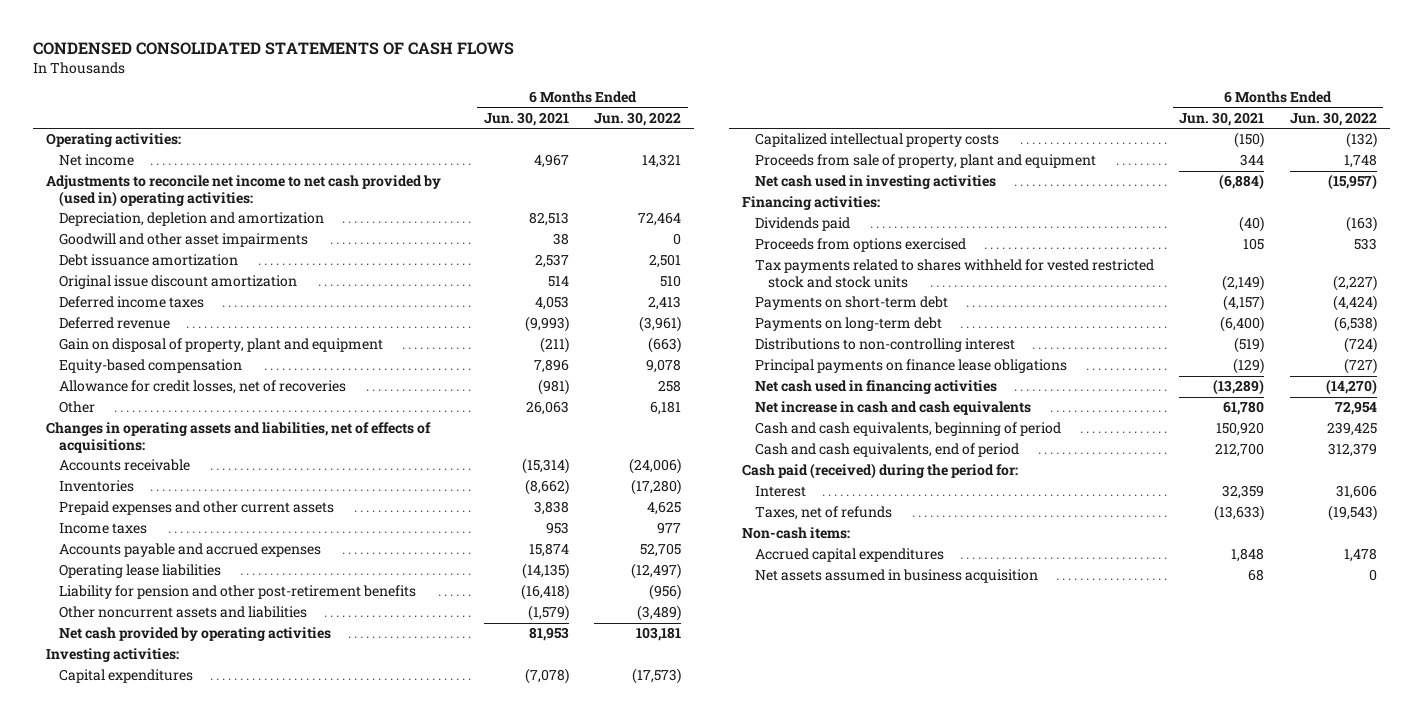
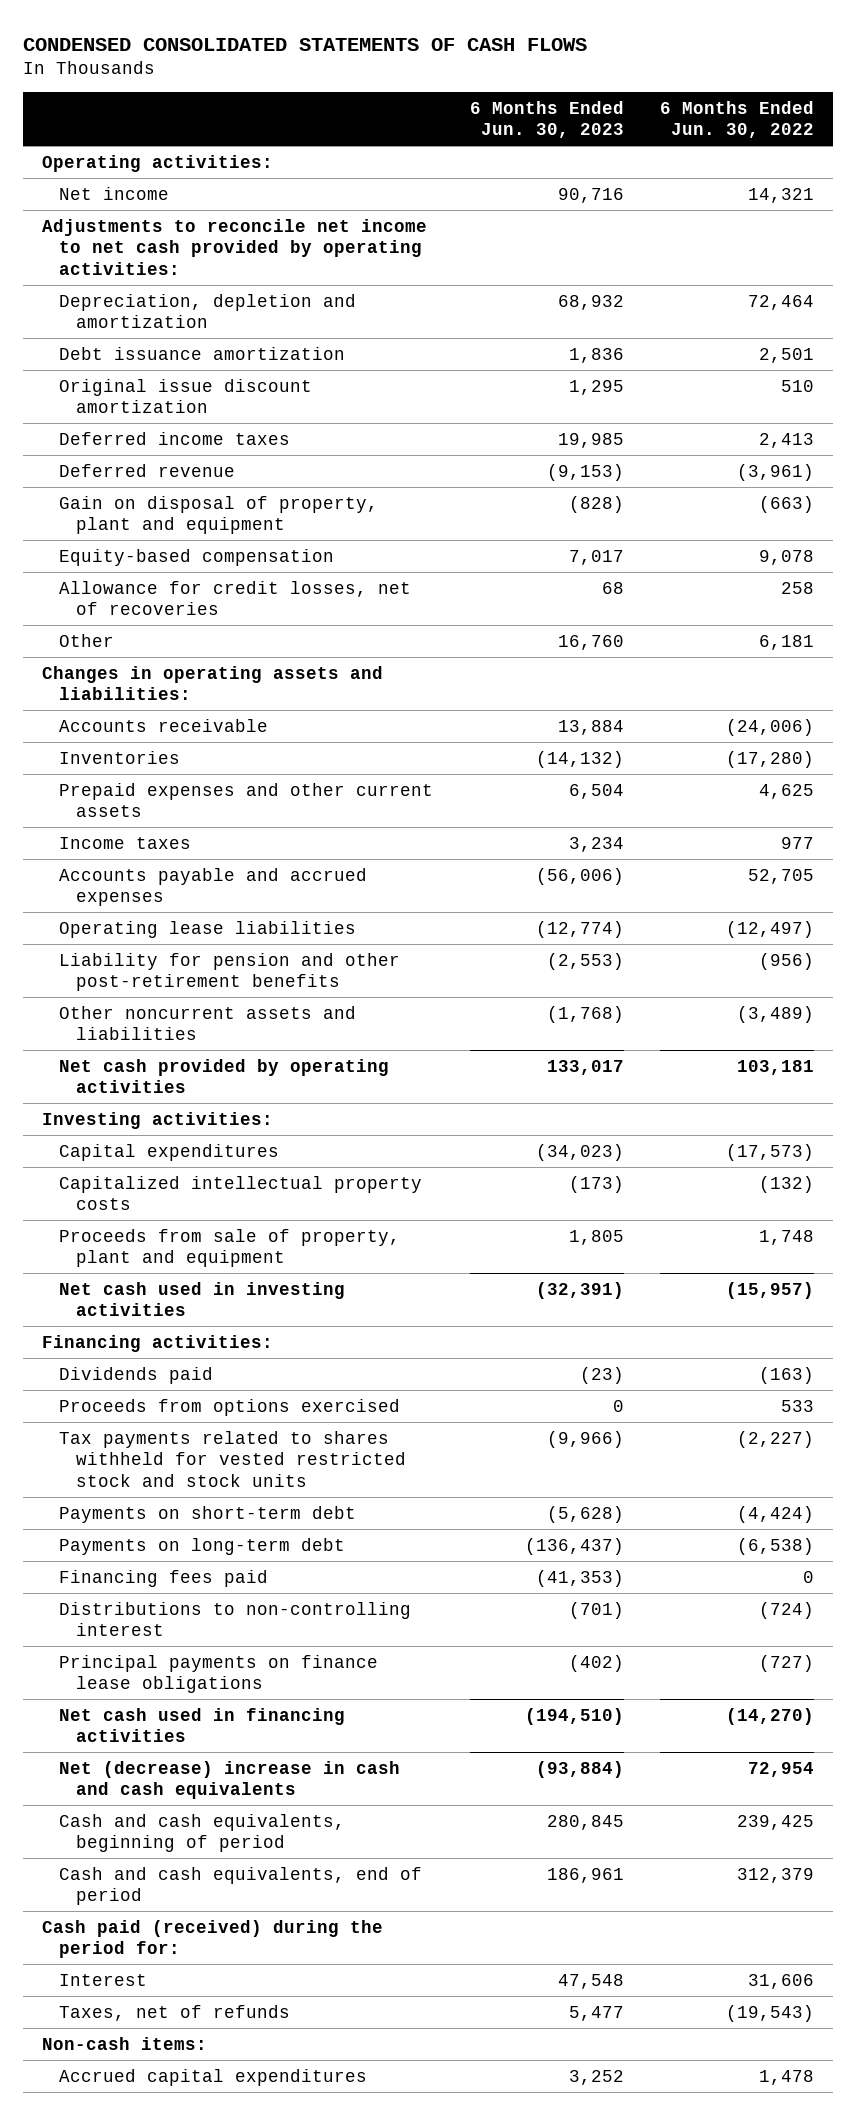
- | 6 Months Ended Jun. 30, 2021 | 6 Months Ended Jun. 30, 2022
+ | 6 Months Ended Jun. 30, 2023 | 6 Months Ended Jun. 30, 2022
- Adjustments to reconcile net income to net cash provided by (used in) operating activities:
+ Adjustments to reconcile net income to net cash provided by operating activities:
- Goodwill and other asset impairments | 38 | 0
- Changes in operating assets and liabilities, net of effects of acquisitions:
+ Changes in operating assets and liabilities:
+ Financing fees paid | (41,353) | 0
- Net increase in cash and cash equivalents | 61,780 | 72,954
+ Net (decrease) increase in cash and cash equivalents | (93,884) | 72,954
- Net assets assumed in business acquisition | 68 | 0

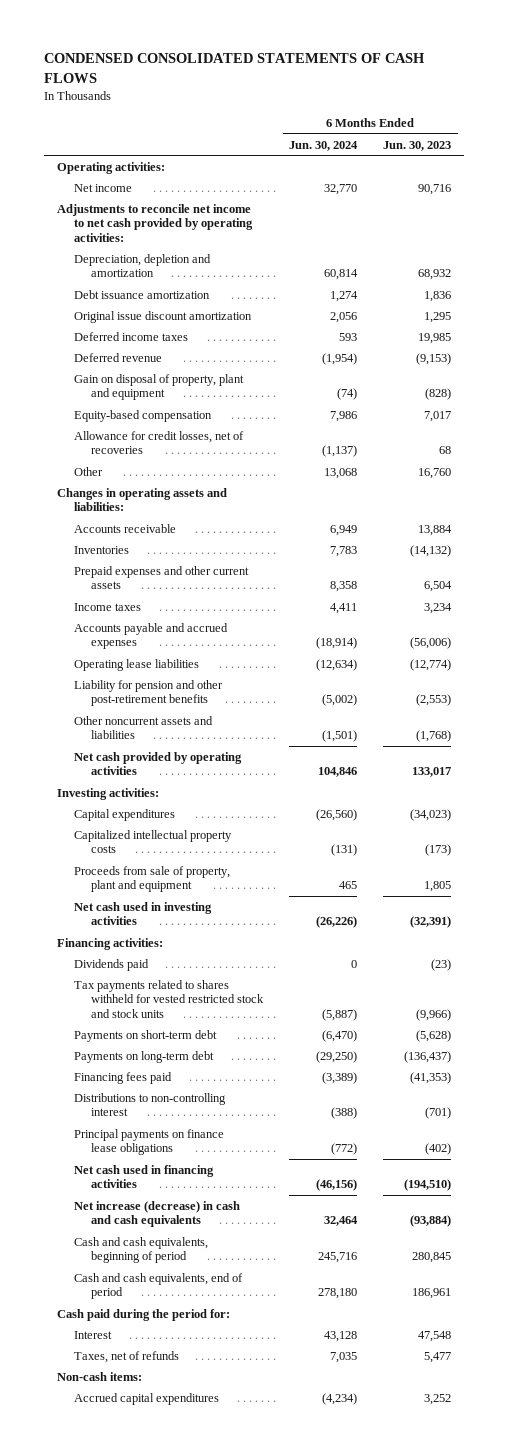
- | 6 Months Ended Jun. 30, 2023 | 6 Months Ended Jun. 30, 2022
+ | 6 Months Ended Jun. 30, 2024 | 6 Months Ended Jun. 30, 2023
- Proceeds from options exercised | 0 | 533
- Net (decrease) increase in cash and cash equivalents | (93,884) | 72,954
+ Net increase (decrease) in cash and cash equivalents | 32,464 | (93,884)
- Cash paid (received) during the period for:
+ Cash paid during the period for:

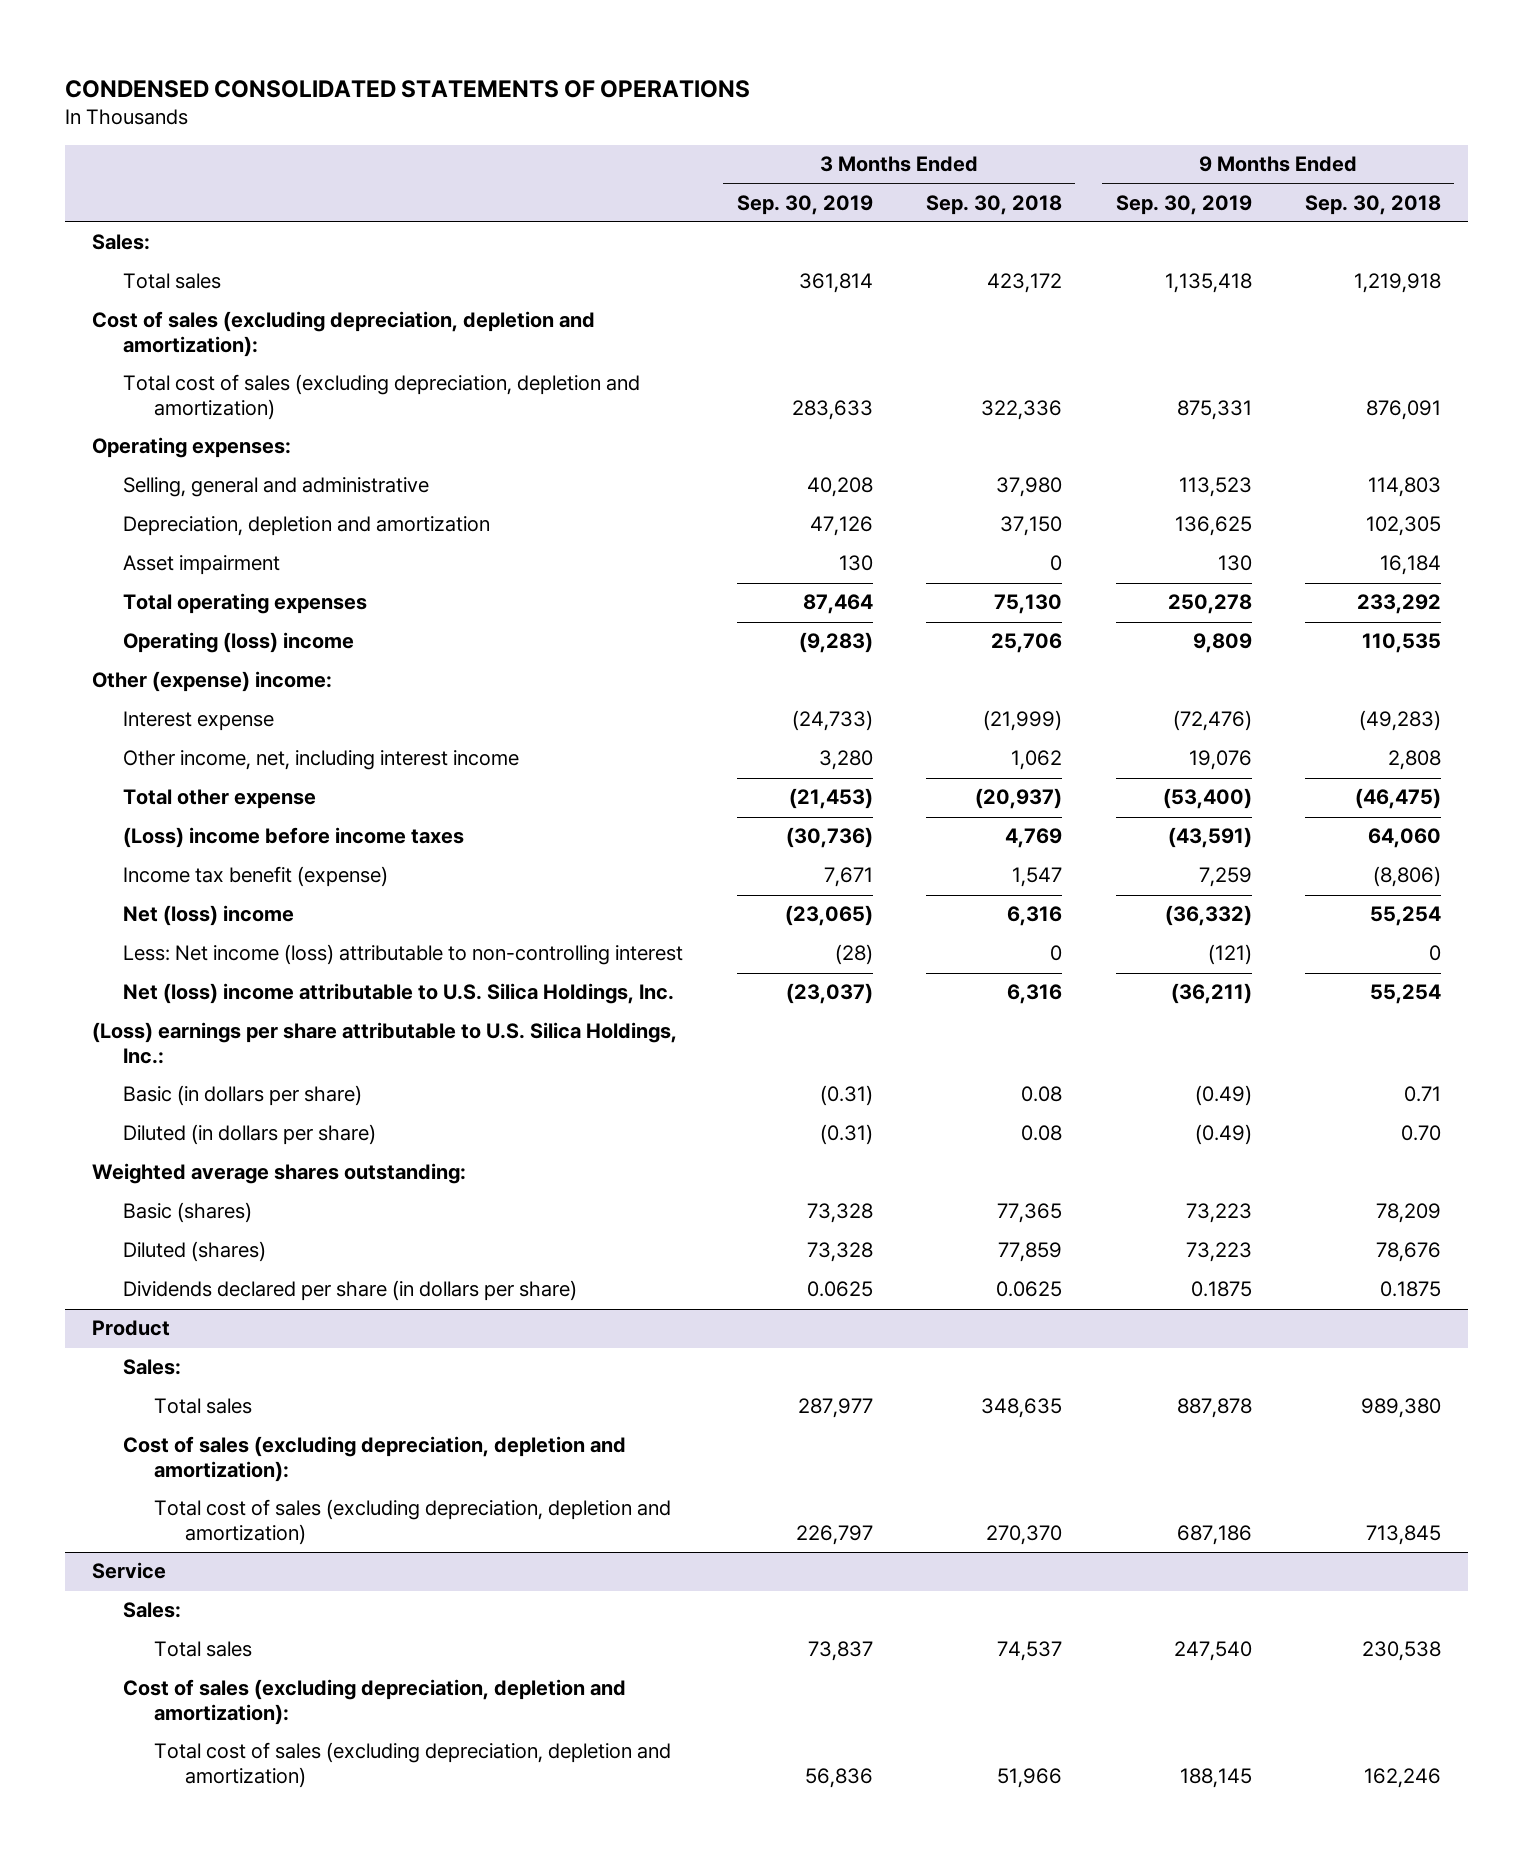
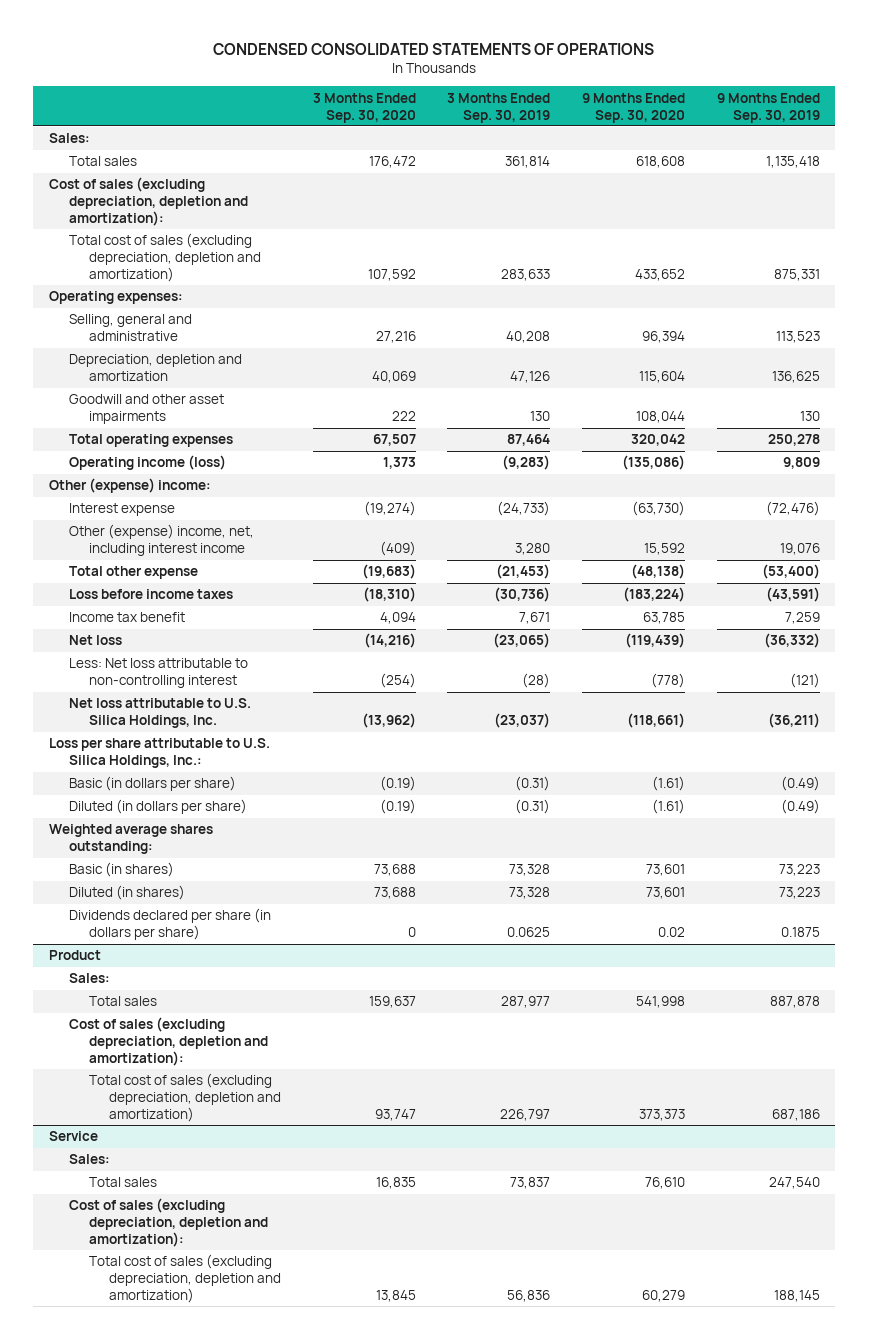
- | 3 Months Ended Sep. 30, 2019 | 3 Months Ended Sep. 30, 2018 | 9 Months Ended Sep. 30, 2019 | 9 Months Ended Sep. 30, 2018
+ | 3 Months Ended Sep. 30, 2020 | 3 Months Ended Sep. 30, 2019 | 9 Months Ended Sep. 30, 2020 | 9 Months Ended Sep. 30, 2019
- Asset impairment | 130 | 0 | 130 | 16,184
+ Goodwill and other asset impairments | 222 | 130 | 108,044 | 130
- Operating (loss) income | (9,283) | 25,706 | 9,809 | 110,535
+ Operating income (loss) | 1,373 | (9,283) | (135,086) | 9,809
- Other income, net, including interest income | 3,280 | 1,062 | 19,076 | 2,808
+ Other (expense) income, net, including interest income | (409) | 3,280 | 15,592 | 19,076
- (Loss) income before income taxes | (30,736) | 4,769 | (43,591) | 64,060
- Income tax benefit (expense) | 7,671 | 1,547 | 7,259 | (8,806)
- Net (loss) income | (23,065) | 6,316 | (36,332) | 55,254
- Less: Net income (loss) attributable to non-controlling interest | (28) | 0 | (121) | 0
- Net (loss) income attributable to U.S. Silica Holdings, Inc. | (23,037) | 6,316 | (36,211) | 55,254
- (Loss) earnings per share attributable to U.S. Silica Holdings, Inc.:
+ Loss before income taxes | (18,310) | (30,736) | (183,224) | (43,591)
+ Income tax benefit | 4,094 | 7,671 | 63,785 | 7,259
+ Net loss | (14,216) | (23,065) | (119,439) | (36,332)
+ Less: Net loss attributable to non-controlling interest | (254) | (28) | (778) | (121)
+ Net loss attributable to U.S. Silica Holdings, Inc. | (13,962) | (23,037) | (118,661) | (36,211)
+ Loss per share attributable to U.S. Silica Holdings, Inc.:
- Basic (shares) | 73,328 | 77,365 | 73,223 | 78,209
- Diluted (shares) | 73,328 | 77,859 | 73,223 | 78,676
+ Basic (in shares) | 73,688 | 73,328 | 73,601 | 73,223
+ Diluted (in shares) | 73,688 | 73,328 | 73,601 | 73,223

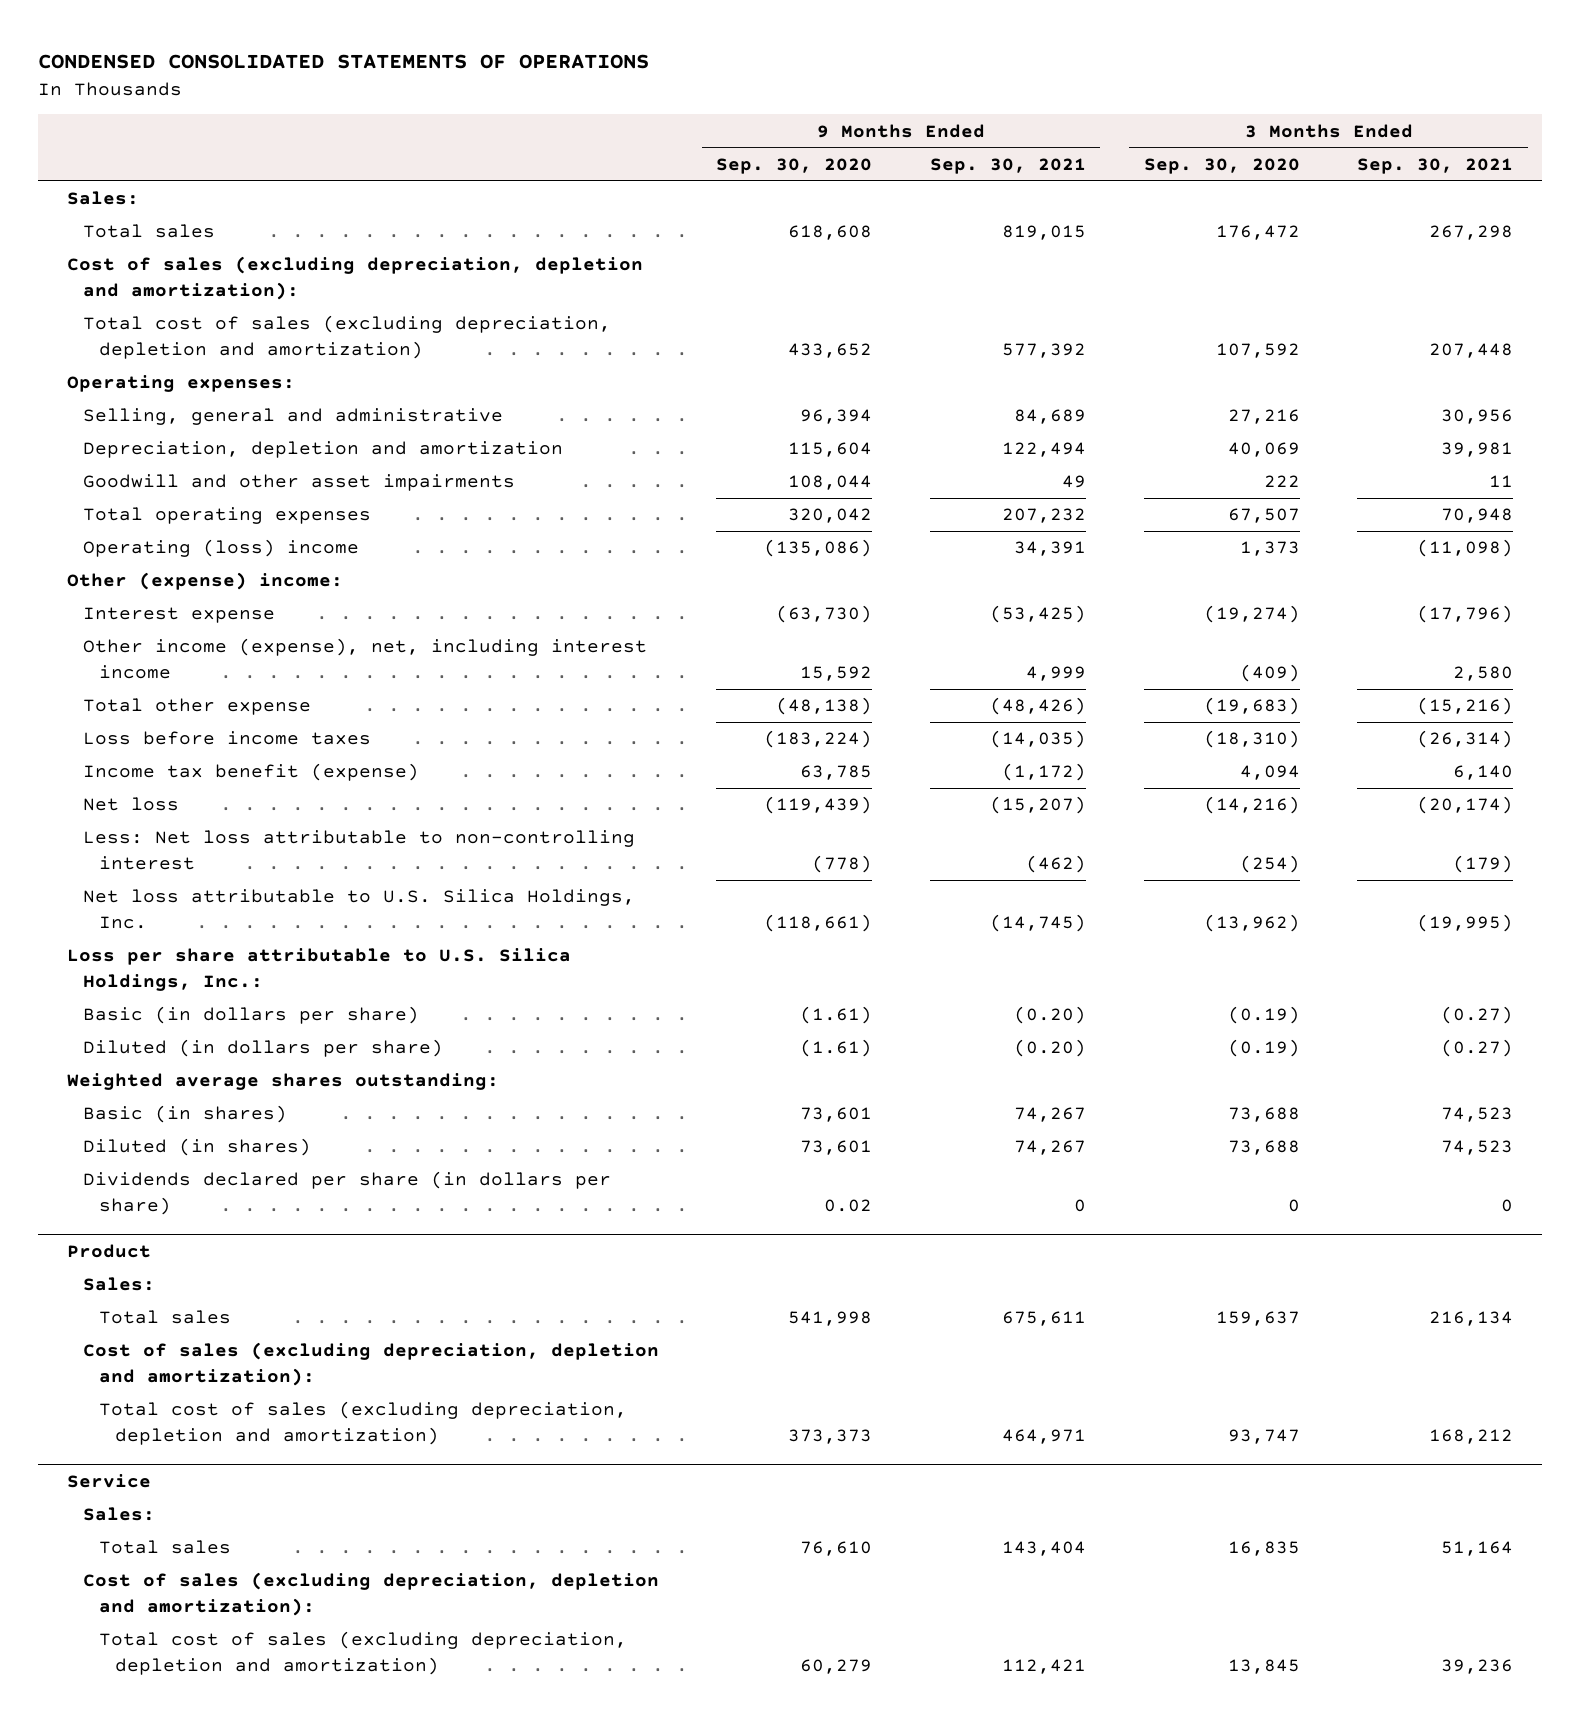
- | 3 Months Ended Sep. 30, 2020 | 3 Months Ended Sep. 30, 2019 | 9 Months Ended Sep. 30, 2020 | 9 Months Ended Sep. 30, 2019
+ | 9 Months Ended Sep. 30, 2020 | 9 Months Ended Sep. 30, 2021 | 3 Months Ended Sep. 30, 2020 | 3 Months Ended Sep. 30, 2021
- Operating income (loss) | 1,373 | (9,283) | (135,086) | 9,809
+ Operating (loss) income | (135,086) | 34,391 | 1,373 | (11,098)
- Other (expense) income, net, including interest income | (409) | 3,280 | 15,592 | 19,076
+ Other income (expense), net, including interest income | 15,592 | 4,999 | (409) | 2,580
- Income tax benefit | 4,094 | 7,671 | 63,785 | 7,259
+ Income tax benefit (expense) | 63,785 | (1,172) | 4,094 | 6,140

